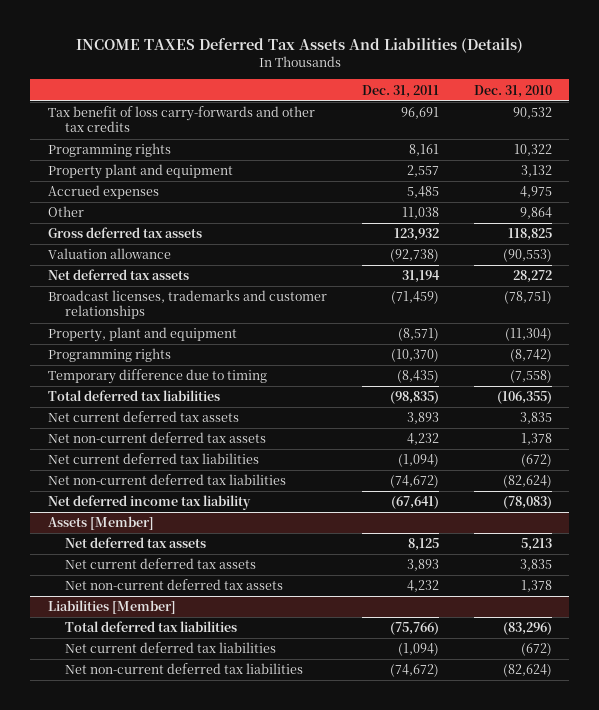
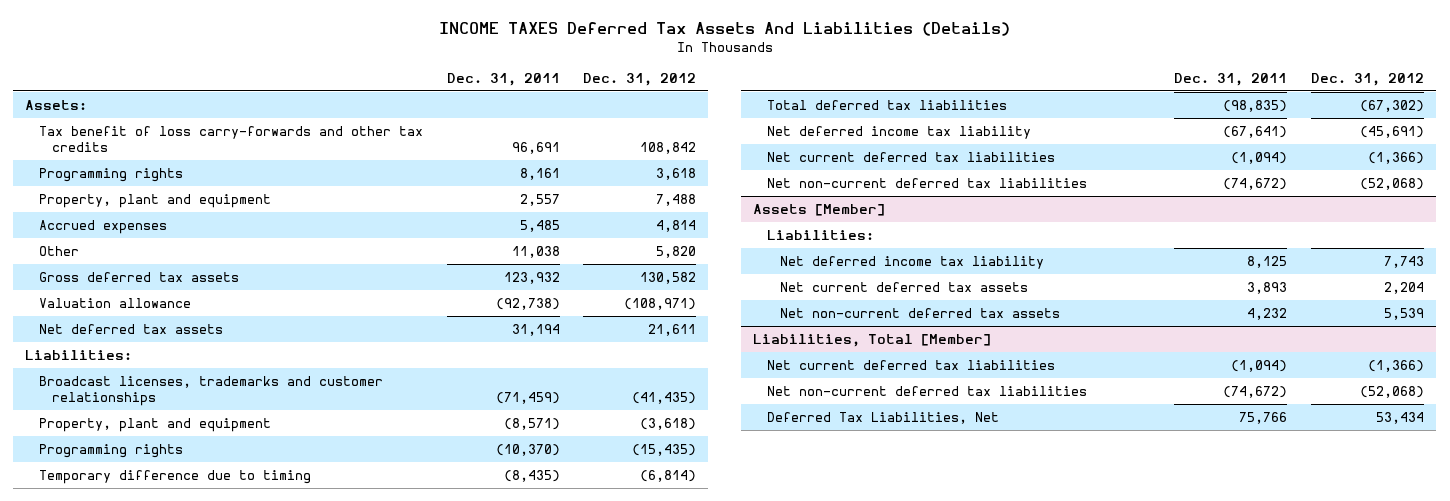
- | Dec. 31, 2011 | Dec. 31, 2010
+ | Dec. 31, 2011 | Dec. 31, 2012
+ Assets:
- Property plant and equipment | 2,557 | 3,132
+ Property, plant and equipment | 2,557 | 7,488
+ Liabilities:
- Net current deferred tax assets | 3,893 | 3,835
- Net non-current deferred tax assets | 4,232 | 1,378
moved up: Net deferred income tax liability | (67,641) | (45,691)
@ Assets [Member]
- Net deferred tax assets | 8,125 | 5,213
+ Liabilities:
+ Net deferred income tax liability | 8,125 | 7,743
- Liabilities [Member]
- Total deferred tax liabilities | (75,766) | (83,296)
+ Liabilities, Total [Member]
+ Deferred Tax Liabilities, Net | 75,766 | 53,434

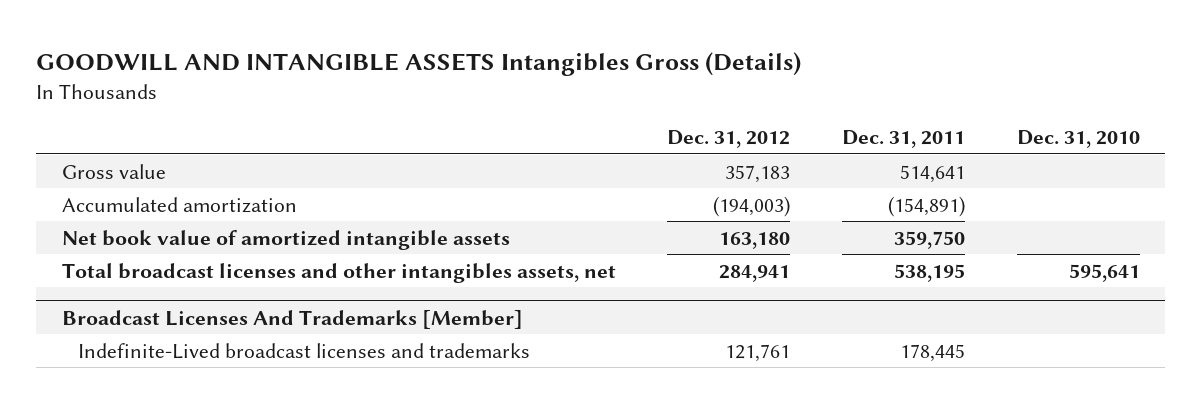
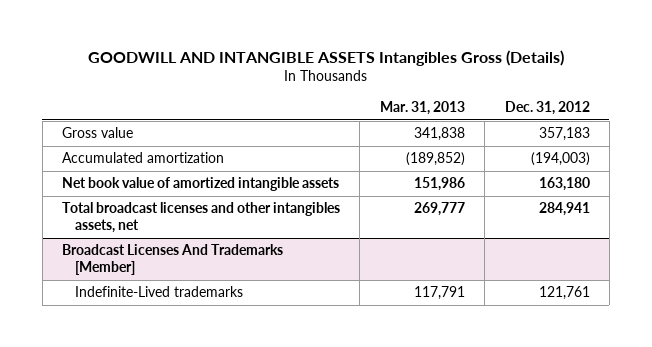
- | Dec. 31, 2012 | Dec. 31, 2011 | Dec. 31, 2010
+ | Mar. 31, 2013 | Dec. 31, 2012
@ Broadcast Licenses And Trademarks [Member]
- Indefinite-Lived broadcast licenses and trademarks | 121,761 | 178,445 |
+ Indefinite-Lived trademarks | 117,791 | 121,761

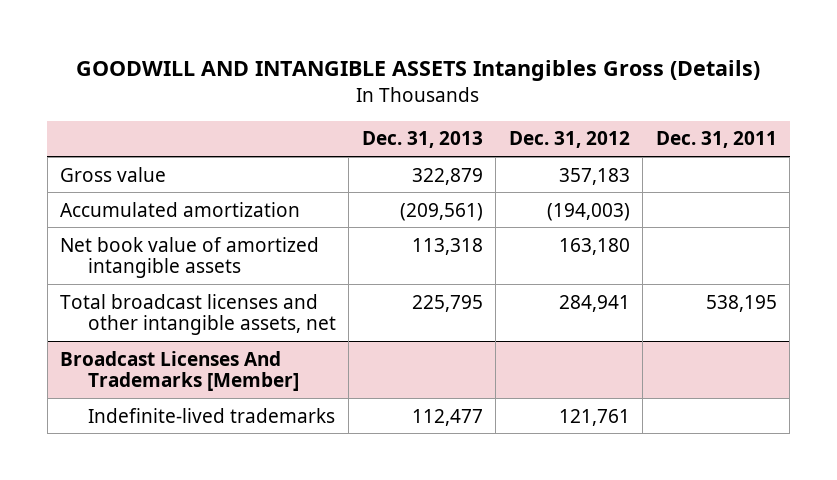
- | Mar. 31, 2013 | Dec. 31, 2012
+ | Dec. 31, 2013 | Dec. 31, 2012 | Dec. 31, 2011
- Total broadcast licenses and other intangibles assets, net | 269,777 | 284,941
+ Total broadcast licenses and other intangible assets, net | 225,795 | 284,941 | 538,195
@ Broadcast Licenses And Trademarks [Member]
- Indefinite-Lived trademarks | 117,791 | 121,761
+ Indefinite-lived trademarks | 112,477 | 121,761 |

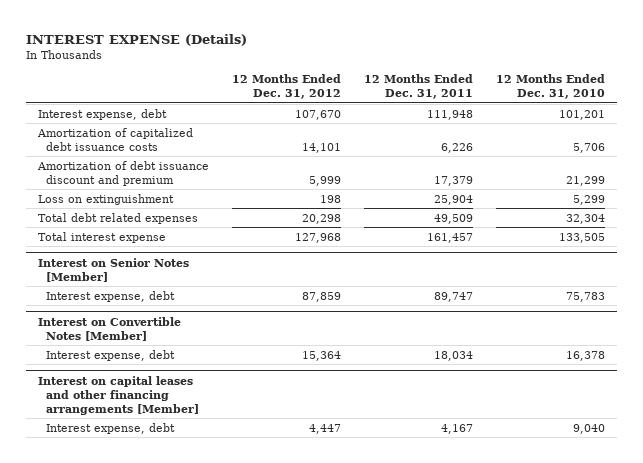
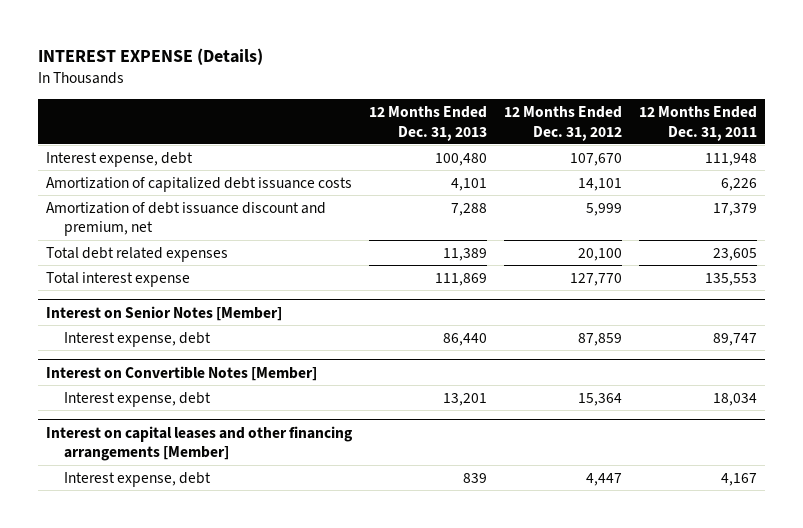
- | 12 Months Ended Dec. 31, 2012 | 12 Months Ended Dec. 31, 2011 | 12 Months Ended Dec. 31, 2010
+ | 12 Months Ended Dec. 31, 2013 | 12 Months Ended Dec. 31, 2012 | 12 Months Ended Dec. 31, 2011
- Amortization of debt issuance discount and premium | 5,999 | 17,379 | 21,299
- Loss on extinguishment | 198 | 25,904 | 5,299
- Total debt related expenses | 20,298 | 49,509 | 32,304
- Total interest expense | 127,968 | 161,457 | 133,505
+ Amortization of debt issuance discount and premium, net | 7,288 | 5,999 | 17,379
+ Total debt related expenses | 11,389 | 20,100 | 23,605
+ Total interest expense | 111,869 | 127,770 | 135,553

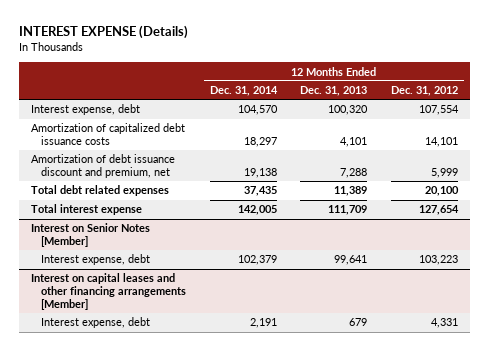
- | 12 Months Ended Dec. 31, 2013 | 12 Months Ended Dec. 31, 2012 | 12 Months Ended Dec. 31, 2011
+ | 12 Months Ended Dec. 31, 2014 | 12 Months Ended Dec. 31, 2013 | 12 Months Ended Dec. 31, 2012
- Interest expense, debt | 100,480 | 107,670 | 111,948
+ Interest expense, debt | 104,570 | 100,320 | 107,554
- Total interest expense | 111,869 | 127,770 | 135,553
+ Total interest expense | 142,005 | 111,709 | 127,654
@ Interest on Senior Notes [Member]
- Interest expense, debt | 86,440 | 87,859 | 89,747
- Interest on Convertible Notes [Member]
- Interest expense, debt | 13,201 | 15,364 | 18,034
@ Interest on Senior Notes [Member]
+ Interest expense, debt | 102,379 | 99,641 | 103,223
@ Interest on capital leases and other financing arrangements [Member]
- Interest expense, debt | 839 | 4,447 | 4,167
+ Interest expense, debt | 2,191 | 679 | 4,331

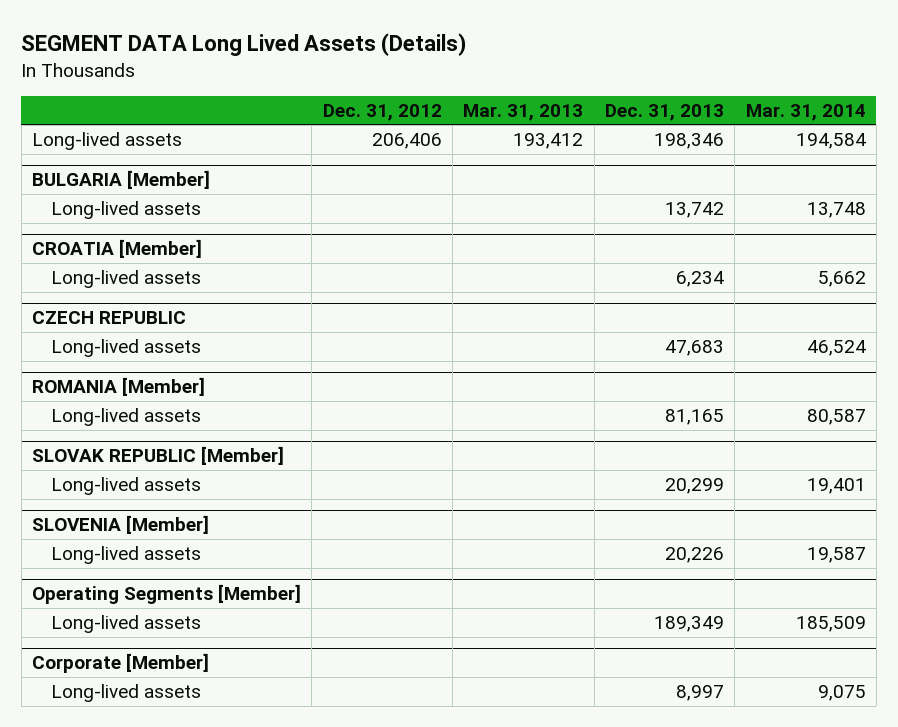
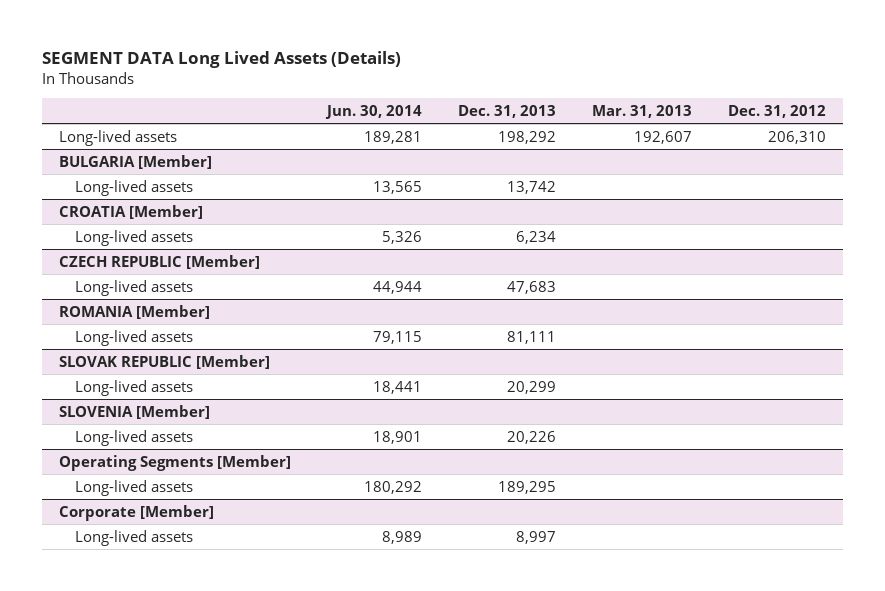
- | Dec. 31, 2012 | Mar. 31, 2013 | Dec. 31, 2013 | Mar. 31, 2014
+ | Jun. 30, 2014 | Dec. 31, 2013 | Mar. 31, 2013 | Dec. 31, 2012
- Long-lived assets | 206,406 | 193,412 | 198,346 | 194,584
+ Long-lived assets | 189,281 | 198,292 | 192,607 | 206,310
- CZECH REPUBLIC
+ CZECH REPUBLIC [Member]
@ ROMANIA [Member]
- Long-lived assets | | | 81,165 | 80,587
+ Long-lived assets | 79,115 | 81,111 | |
@ Operating Segments [Member]
- Long-lived assets | | | 189,349 | 185,509
+ Long-lived assets | 180,292 | 189,295 | |

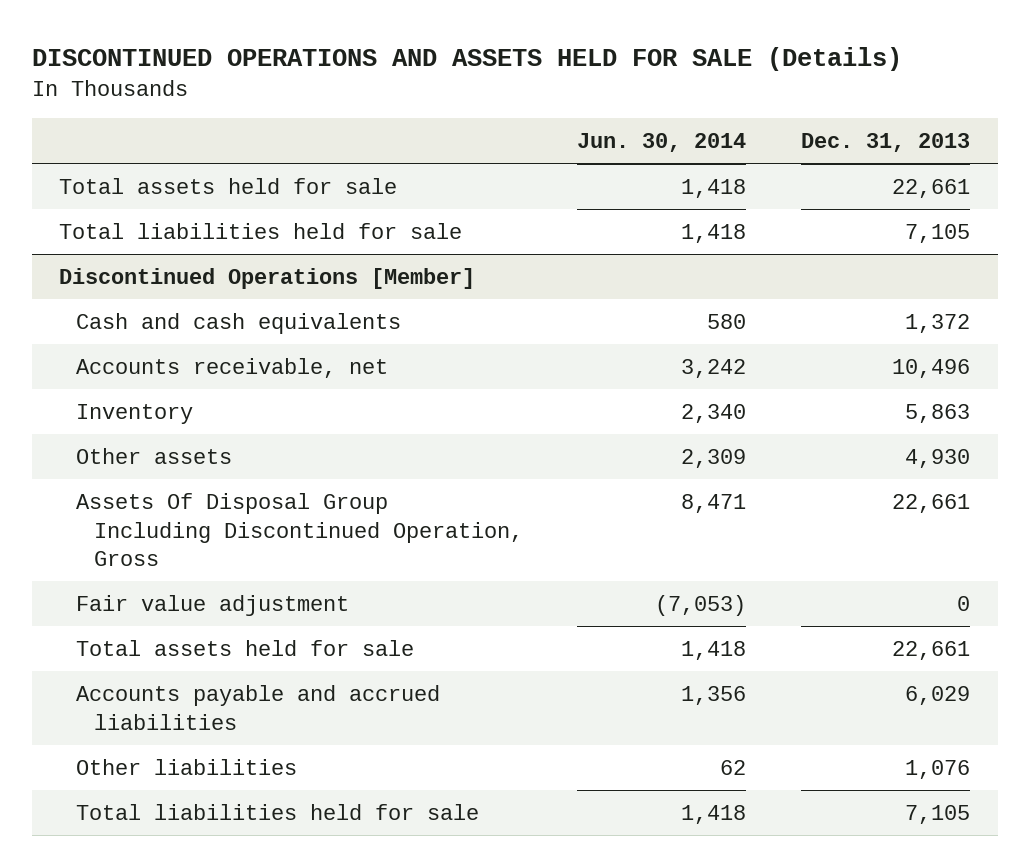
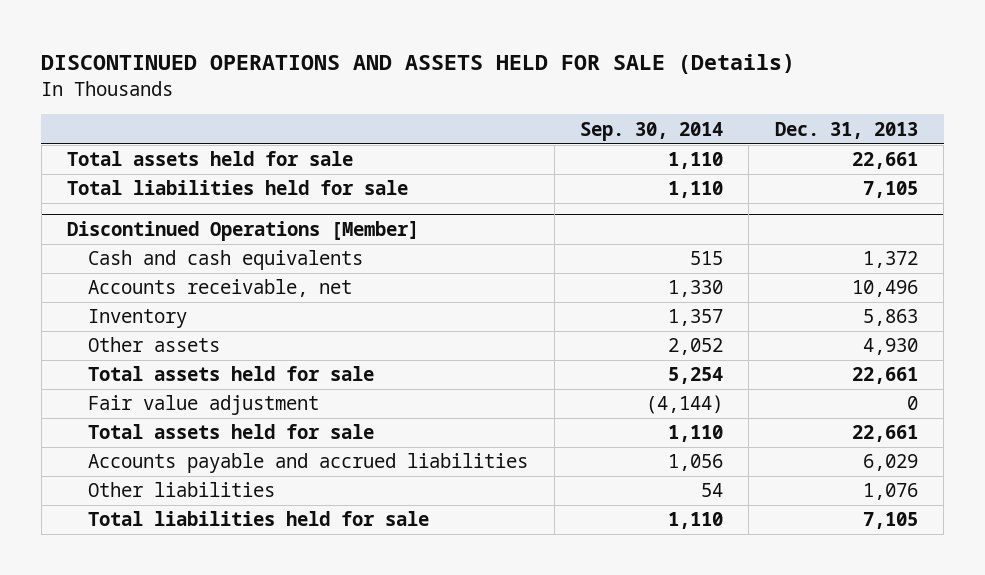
- | Jun. 30, 2014 | Dec. 31, 2013
+ | Sep. 30, 2014 | Dec. 31, 2013
@ Discontinued Operations [Member]
- Assets Of Disposal Group Including Discontinued Operation, Gross | 8,471 | 22,661
+ Total assets held for sale | 5,254 | 22,661

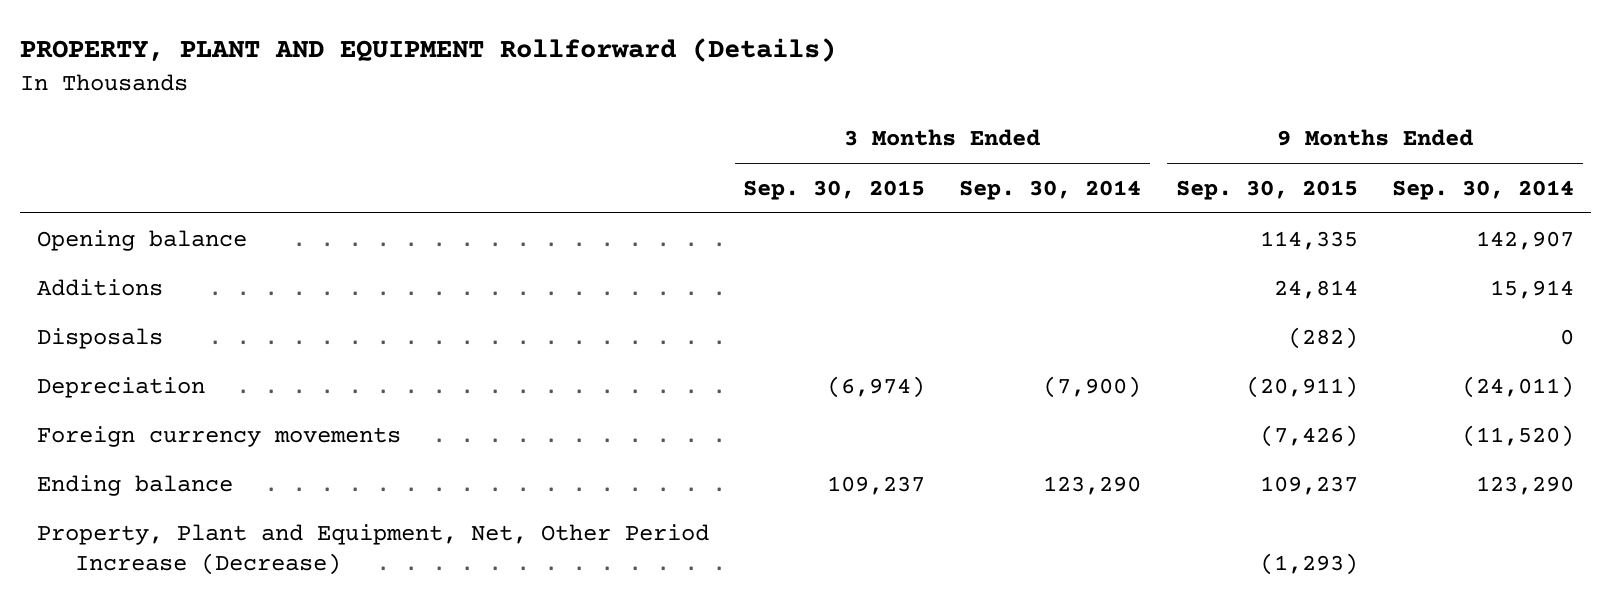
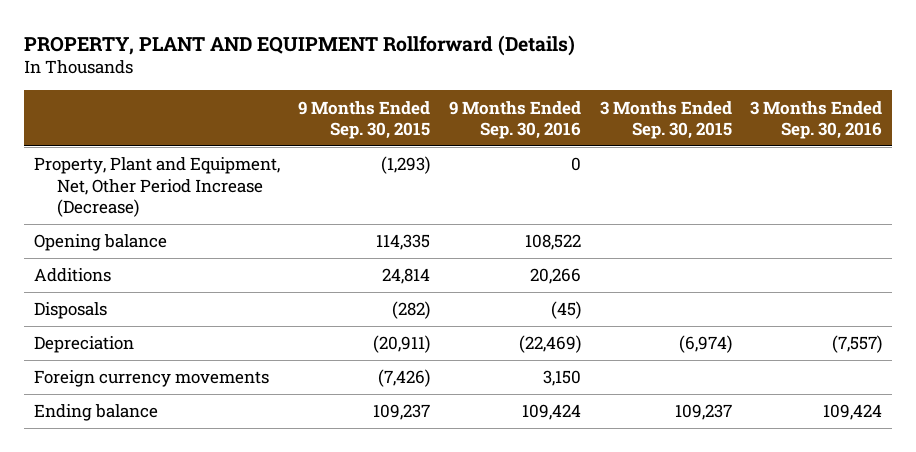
- | 3 Months Ended Sep. 30, 2015 | 3 Months Ended Sep. 30, 2014 | 9 Months Ended Sep. 30, 2015 | 9 Months Ended Sep. 30, 2014
+ | 9 Months Ended Sep. 30, 2015 | 9 Months Ended Sep. 30, 2016 | 3 Months Ended Sep. 30, 2015 | 3 Months Ended Sep. 30, 2016
moved up: Property, Plant and Equipment, Net, Other Period Increase (Decrease) | (1,293) | 0 | |

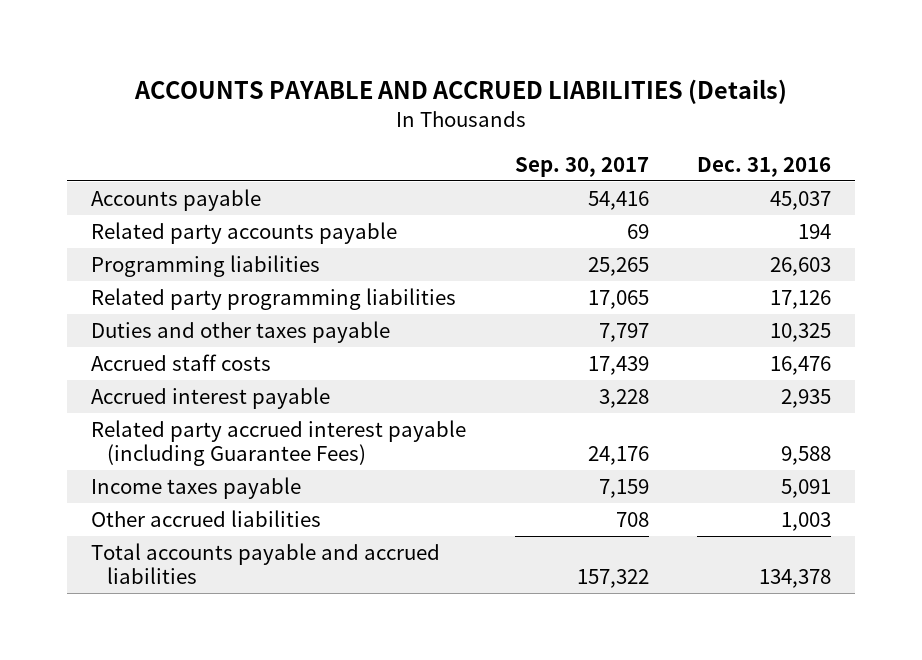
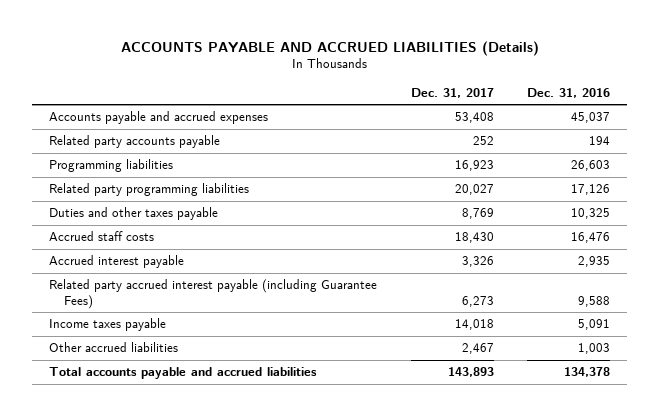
- | Sep. 30, 2017 | Dec. 31, 2016
+ | Dec. 31, 2017 | Dec. 31, 2016
- Accounts payable | 54,416 | 45,037
+ Accounts payable and accrued expenses | 53,408 | 45,037

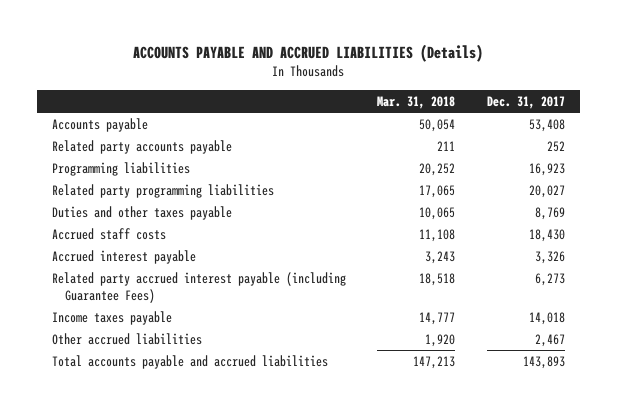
- | Dec. 31, 2017 | Dec. 31, 2016
+ | Mar. 31, 2018 | Dec. 31, 2017
- Accounts payable and accrued expenses | 53,408 | 45,037
+ Accounts payable | 50,054 | 53,408

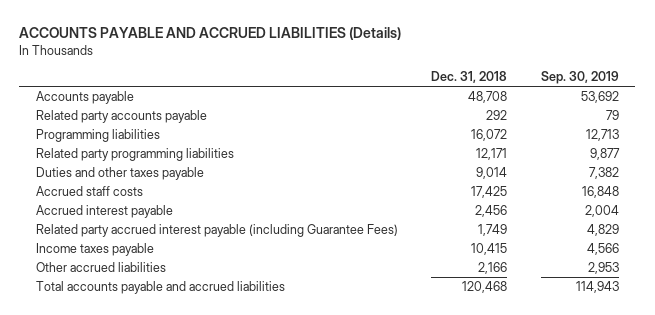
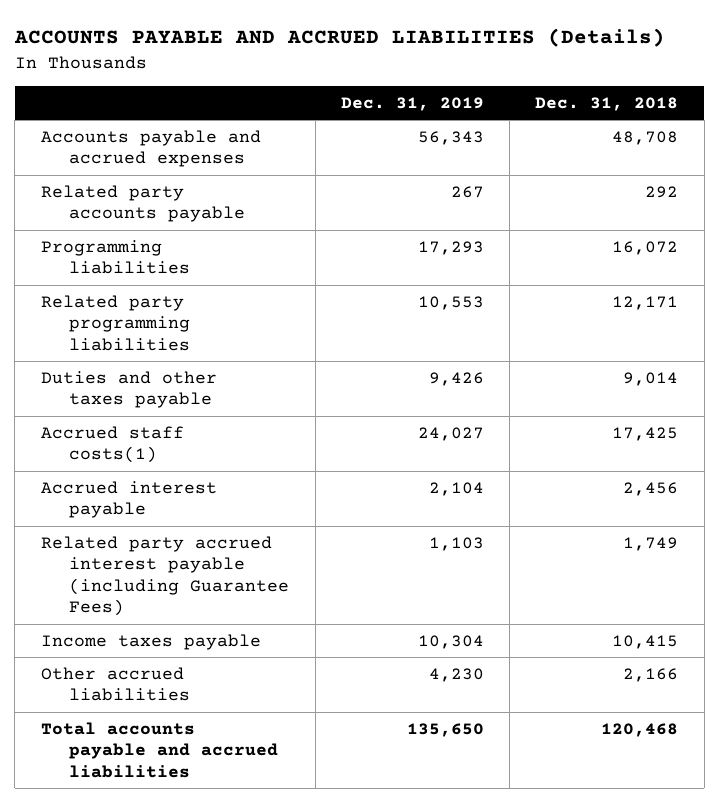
- | Dec. 31, 2018 | Sep. 30, 2019
+ | Dec. 31, 2019 | Dec. 31, 2018
- Accounts payable | 48,708 | 53,692
+ Accounts payable and accrued expenses | 56,343 | 48,708
- Accrued staff costs | 17,425 | 16,848
+ Accrued staff costs(1) | 24,027 | 17,425

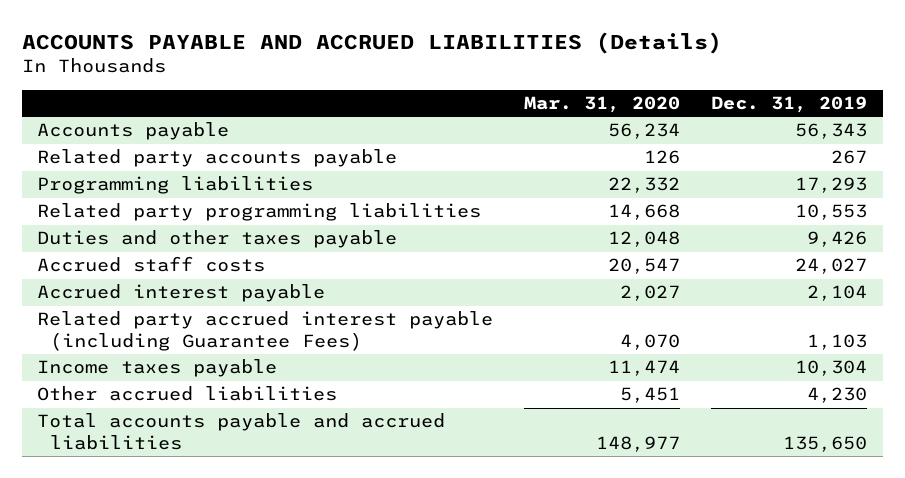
- | Dec. 31, 2019 | Dec. 31, 2018
+ | Mar. 31, 2020 | Dec. 31, 2019
- Accounts payable and accrued expenses | 56,343 | 48,708
+ Accounts payable | 56,234 | 56,343
- Accrued staff costs(1) | 24,027 | 17,425
+ Accrued staff costs | 20,547 | 24,027

